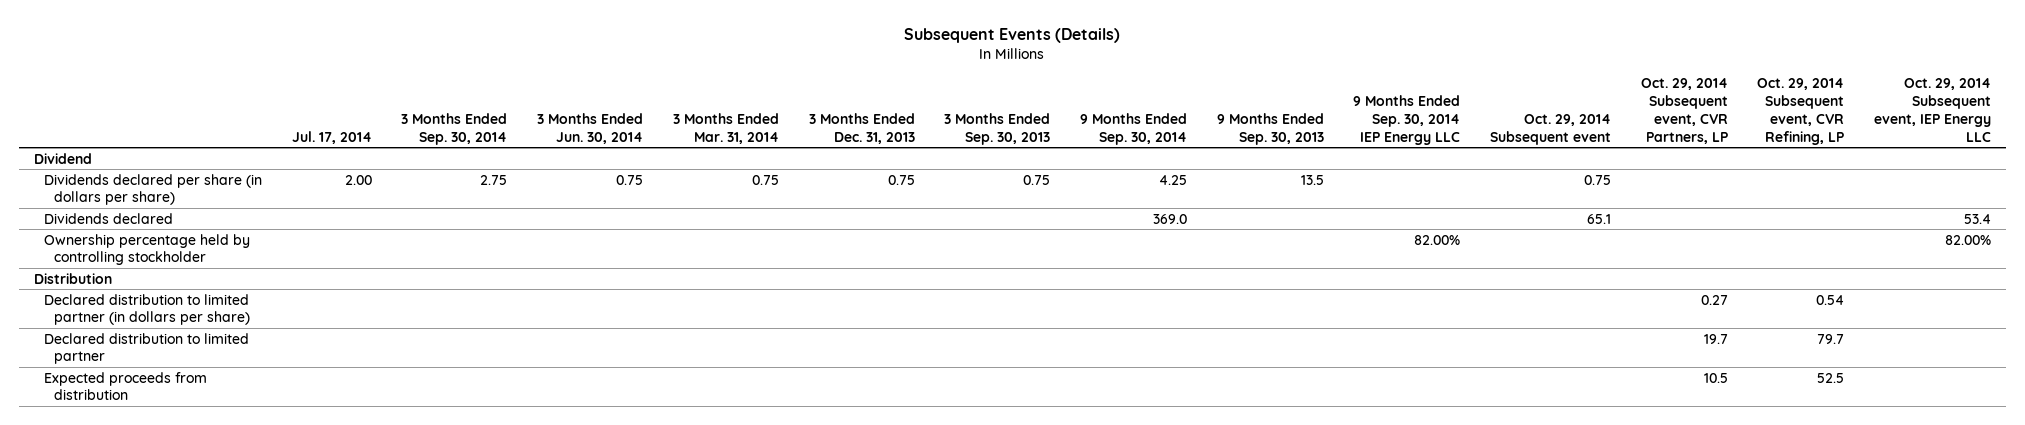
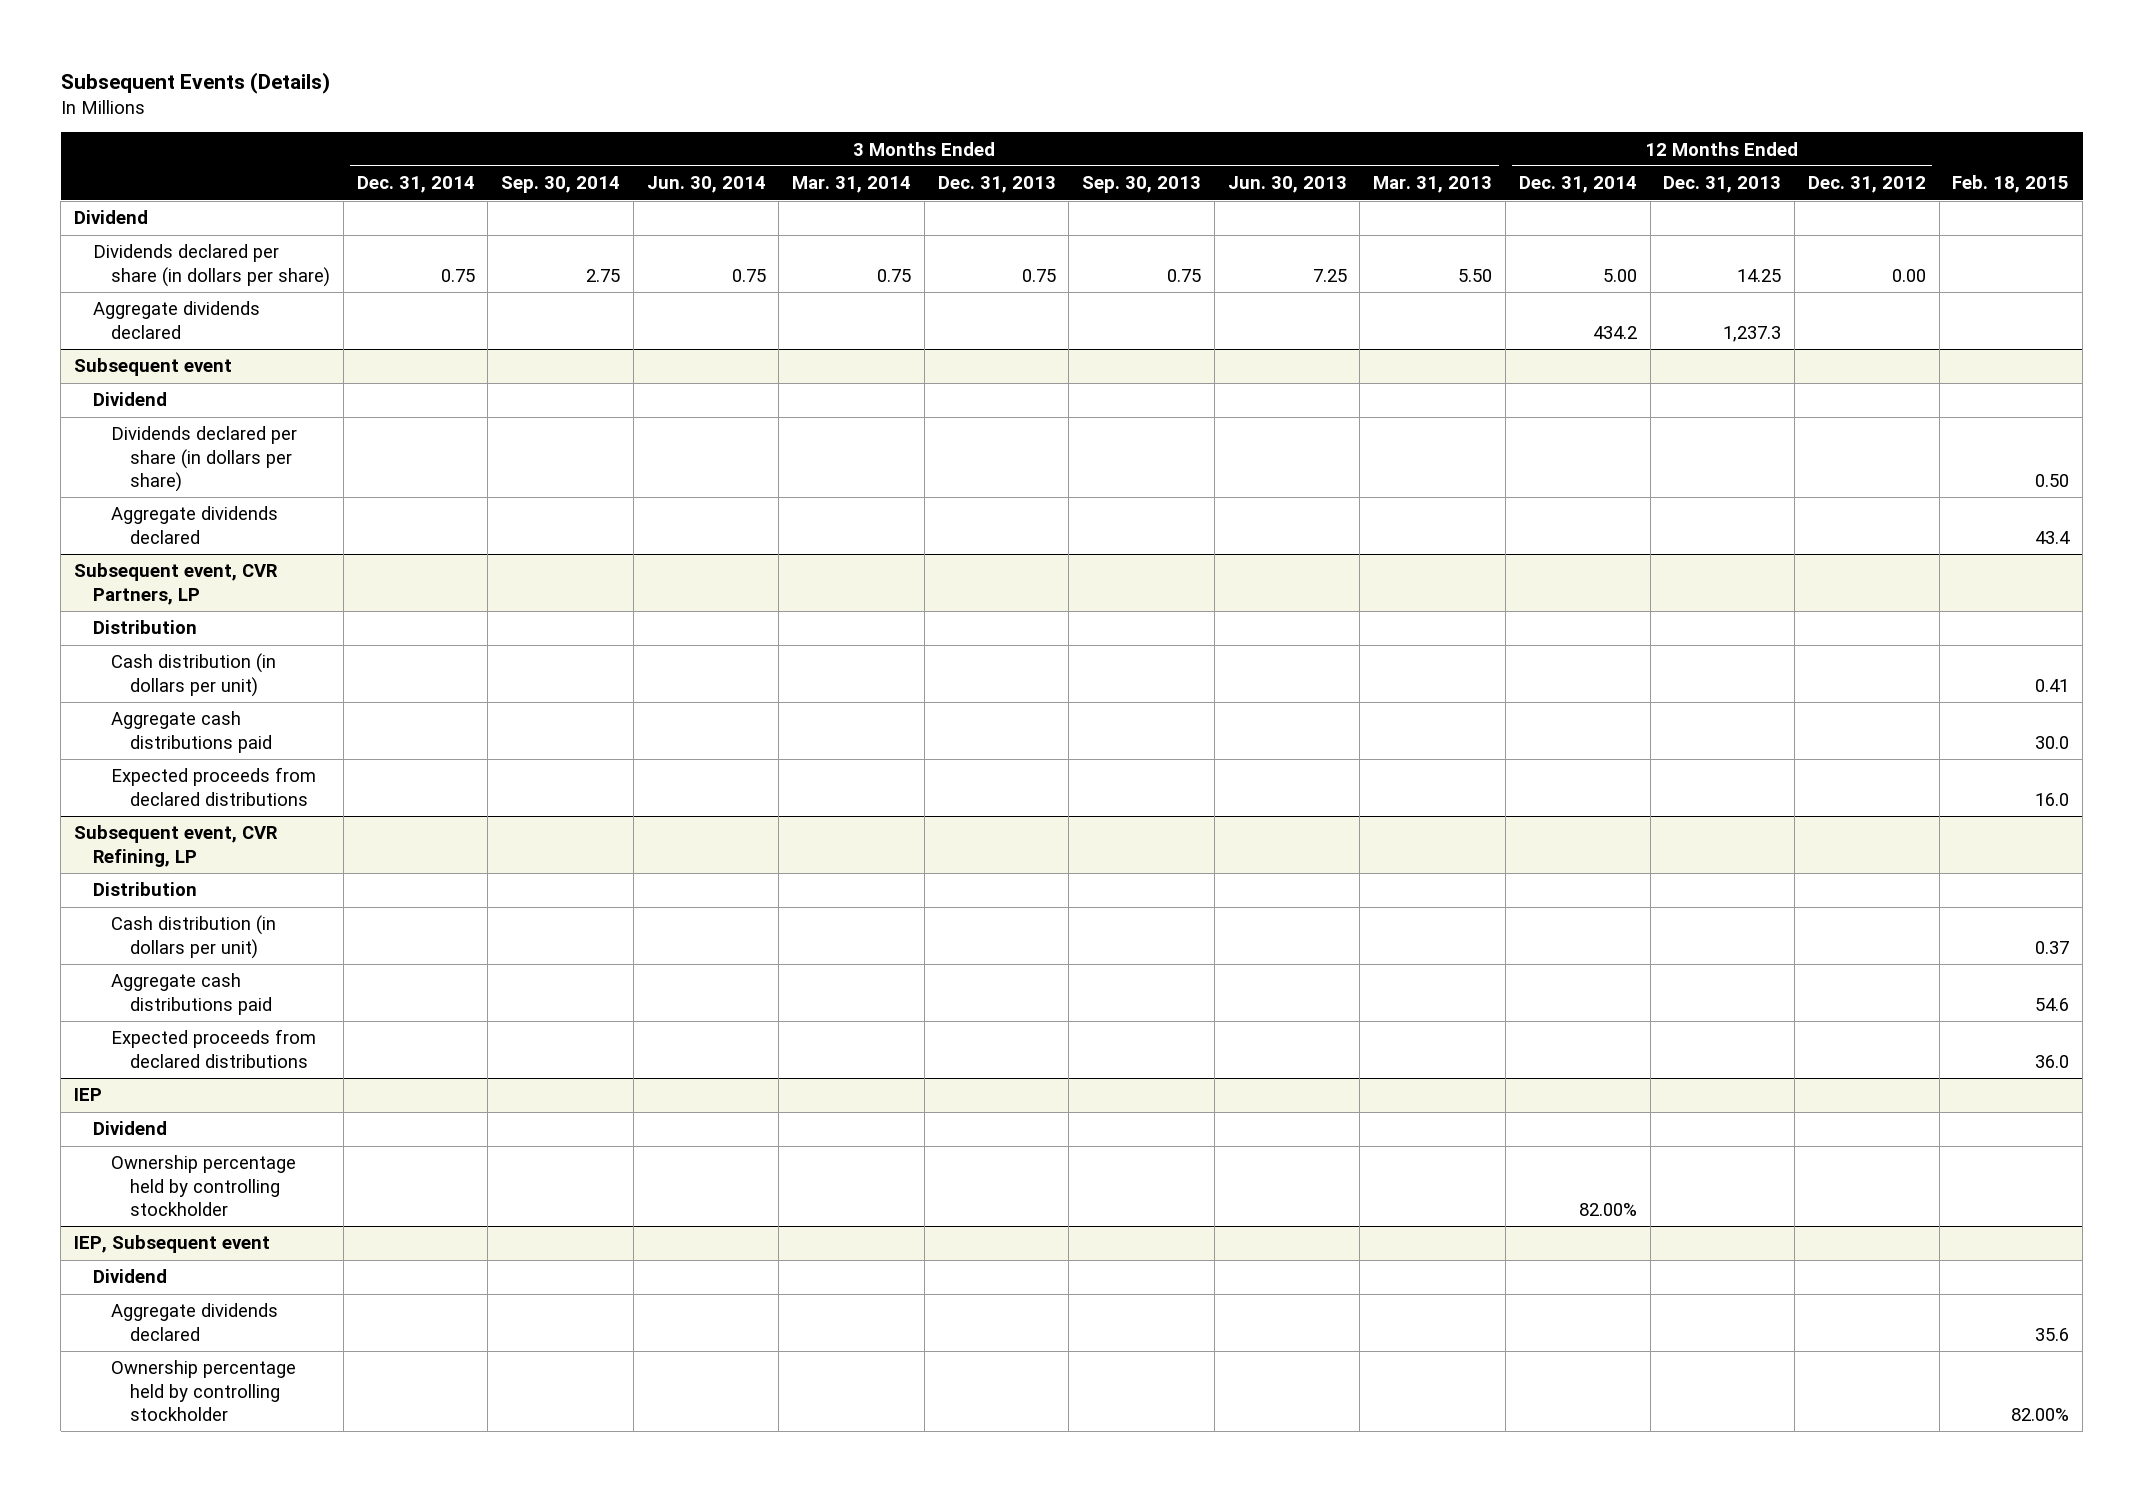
- | Jul. 17, 2014 | 3 Months Ended Sep. 30, 2014 | 3 Months Ended Jun. 30, 2014 | 3 Months Ended Mar. 31, 2014 | 3 Months Ended Dec. 31, 2013 | 3 Months Ended Sep. 30, 2013 | 9 Months Ended Sep. 30, 2014 | 9 Months Ended Sep. 30, 2013 | 9 Months Ended Sep. 30, 2014 IEP Energy LLC | Oct. 29, 2014 Subsequent event | Oct. 29, 2014 Subsequent event, CVR Partners, LP | Oct. 29, 2014 Subsequent event, CVR Refining, LP | Oct. 29, 2014 Subsequent event, IEP Energy LLC
+ | 3 Months Ended Dec. 31, 2014 | 3 Months Ended Sep. 30, 2014 | 3 Months Ended Jun. 30, 2014 | 3 Months Ended Mar. 31, 2014 | 3 Months Ended Dec. 31, 2013 | 3 Months Ended Sep. 30, 2013 | 3 Months Ended Jun. 30, 2013 | 3 Months Ended Mar. 31, 2013 | 12 Months Ended Dec. 31, 2014 | 12 Months Ended Dec. 31, 2013 | 12 Months Ended Dec. 31, 2012 | Feb. 18, 2015
- Dividends declared | | | | | | | 369.0 | | | 65.1 | | | 53.4
- Ownership percentage held by controlling stockholder | | | | | | | | | 82.00% | | | | 82.00%
- Distribution
- Declared distribution to limited partner (in dollars per share) | | | | | | | | | | | 0.27 | 0.54 |
- Declared distribution to limited partner | | | | | | | | | | | 19.7 | 79.7 |
- Expected proceeds from distribution | | | | | | | | | | | 10.5 | 52.5 |
+ Aggregate dividends declared | | | | | | | | | 434.2 | 1,237.3 | |
+ Subsequent event
+ Dividend
+ Dividends declared per share (in dollars per share) | | | | | | | | | | | | 0.50
+ Aggregate dividends declared | | | | | | | | | | | | 43.4
+ Subsequent event, CVR Partners, LP
+ Distribution
+ Cash distribution (in dollars per unit) | | | | | | | | | | | | 0.41
+ Aggregate cash distributions paid | | | | | | | | | | | | 30.0
+ Expected proceeds from declared distributions | | | | | | | | | | | | 16.0
+ Subsequent event, CVR Refining, LP
+ Distribution
+ Cash distribution (in dollars per unit) | | | | | | | | | | | | 0.37
+ Aggregate cash distributions paid | | | | | | | | | | | | 54.6
+ Expected proceeds from declared distributions | | | | | | | | | | | | 36.0
+ IEP
+ Dividend
+ Ownership percentage held by controlling stockholder | | | | | | | | | 82.00% | | |
+ IEP, Subsequent event
+ Dividend
+ Aggregate dividends declared | | | | | | | | | | | | 35.6
+ Ownership percentage held by controlling stockholder | | | | | | | | | | | | 82.00%

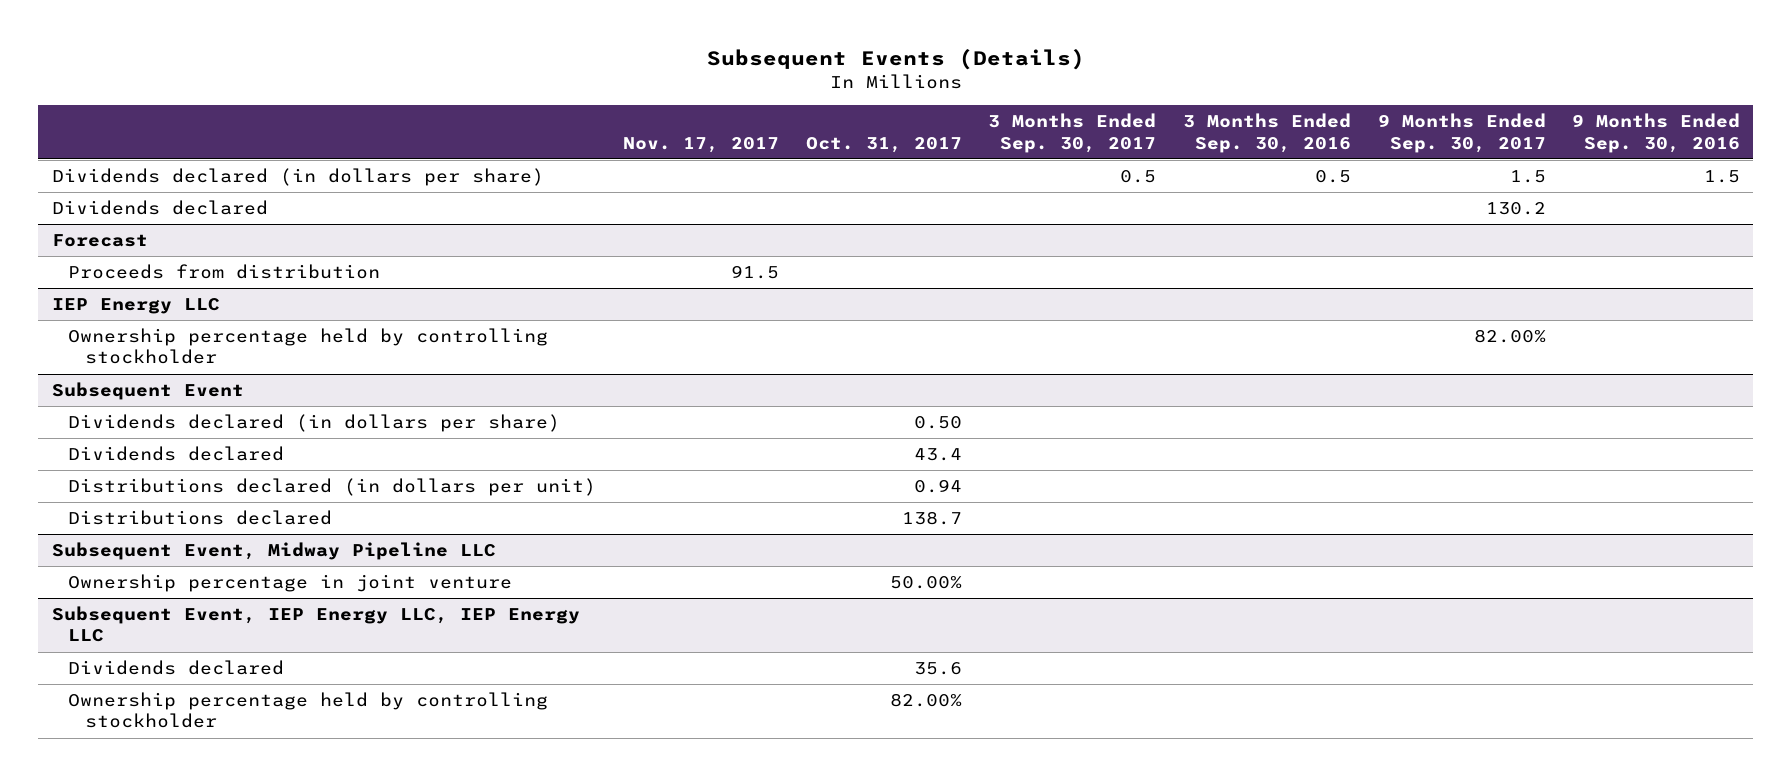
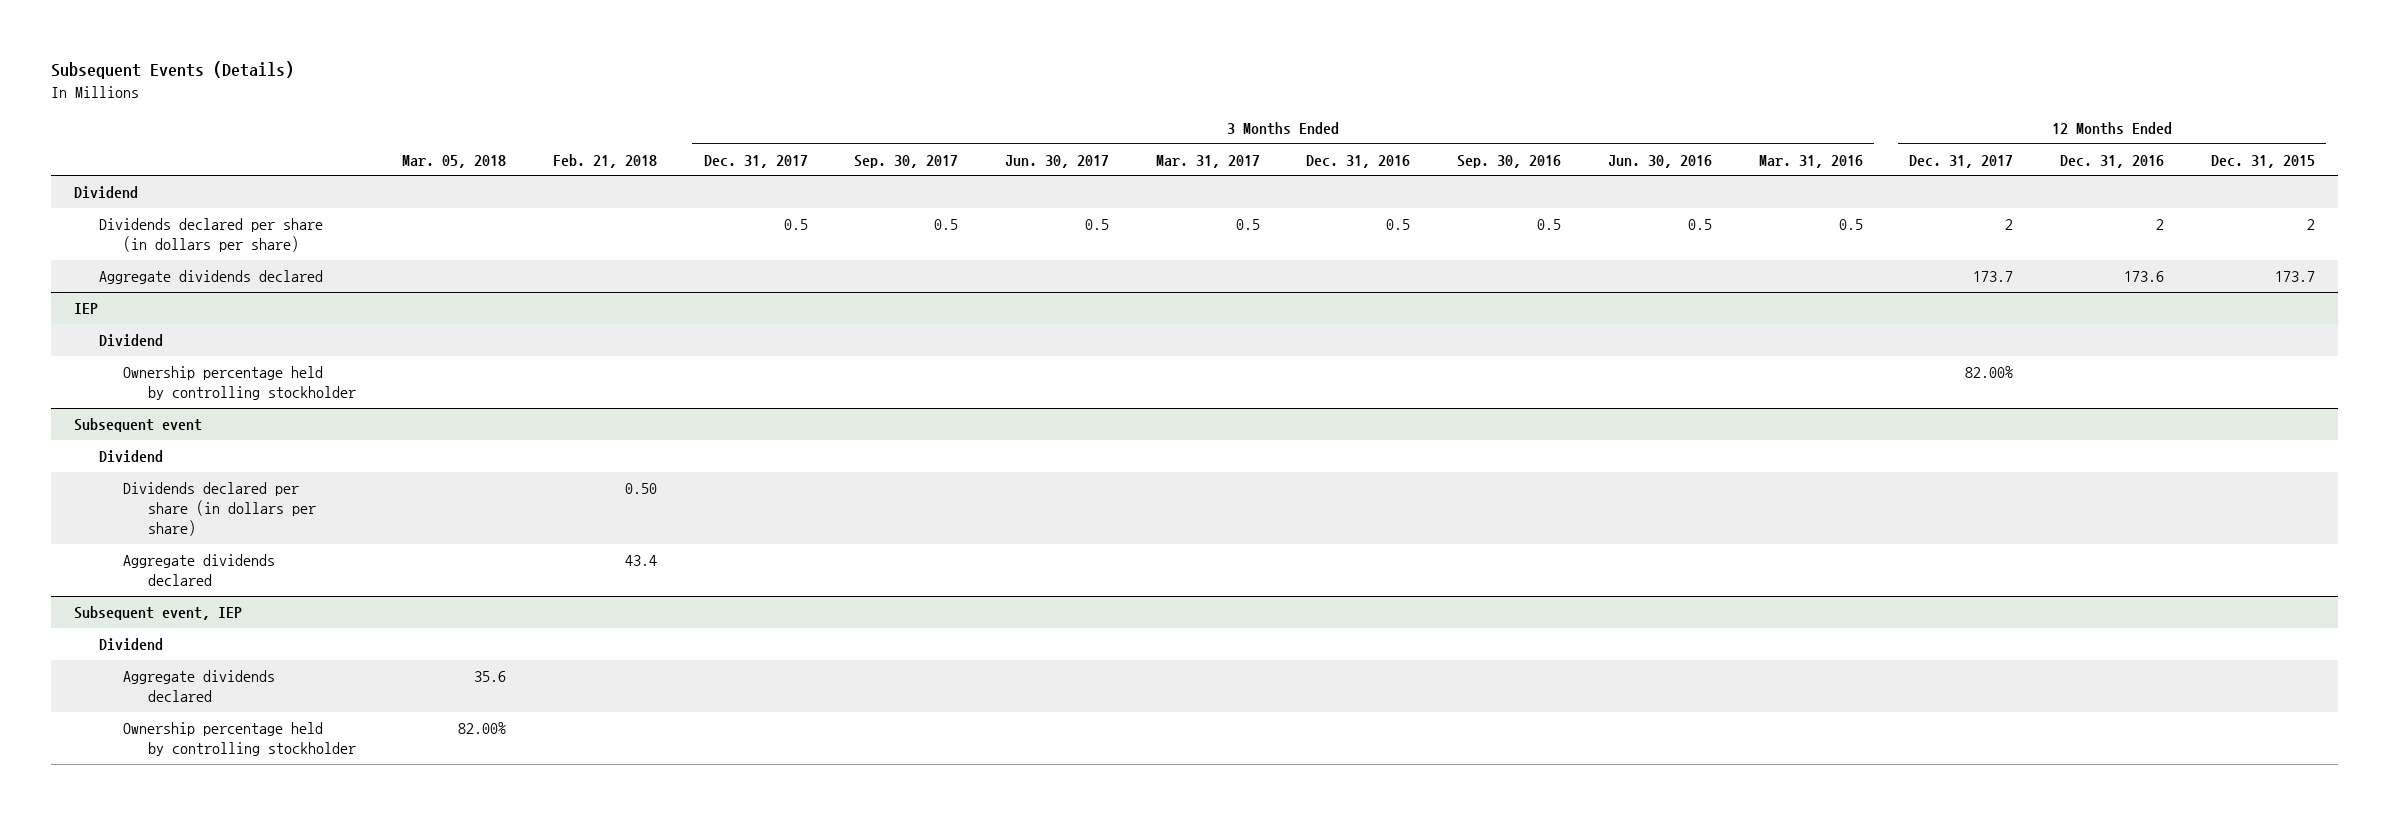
- | Nov. 17, 2017 | Oct. 31, 2017 | 3 Months Ended Sep. 30, 2017 | 3 Months Ended Sep. 30, 2016 | 9 Months Ended Sep. 30, 2017 | 9 Months Ended Sep. 30, 2016
+ | Mar. 05, 2018 | Feb. 21, 2018 | 3 Months Ended Dec. 31, 2017 | 3 Months Ended Sep. 30, 2017 | 3 Months Ended Jun. 30, 2017 | 3 Months Ended Mar. 31, 2017 | 3 Months Ended Dec. 31, 2016 | 3 Months Ended Sep. 30, 2016 | 3 Months Ended Jun. 30, 2016 | 3 Months Ended Mar. 31, 2016 | 12 Months Ended Dec. 31, 2017 | 12 Months Ended Dec. 31, 2016 | 12 Months Ended Dec. 31, 2015
- Dividends declared (in dollars per share) | | | 0.5 | 0.5 | 1.5 | 1.5
- Dividends declared | | | | | 130.2 |
- Forecast
- Proceeds from distribution | 91.5 | | | | |
- IEP Energy LLC
+ Dividend
+ Dividends declared per share (in dollars per share) | | | 0.5 | 0.5 | 0.5 | 0.5 | 0.5 | 0.5 | 0.5 | 0.5 | 2 | 2 | 2
+ Aggregate dividends declared | | | | | | | | | | | 173.7 | 173.6 | 173.7
+ IEP
+ Dividend
- Subsequent Event
- Dividends declared (in dollars per share) | | 0.50 | | | |
- Dividends declared | | 43.4 | | | |
- Distributions declared (in dollars per unit) | | 0.94 | | | |
- Distributions declared | | 138.7 | | | |
- Subsequent Event, Midway Pipeline LLC
- Ownership percentage in joint venture | | 50.00% | | | |
- Subsequent Event, IEP Energy LLC, IEP Energy LLC
- Dividends declared | | 35.6 | | | |
+ Subsequent event
+ Dividend
+ Dividends declared per share (in dollars per share) | | 0.50 | | | | | | | | | | |
+ Aggregate dividends declared | | 43.4 | | | | | | | | | | |
+ Subsequent event, IEP
+ Dividend
+ Aggregate dividends declared | 35.6 | | | | | | | | | | | |

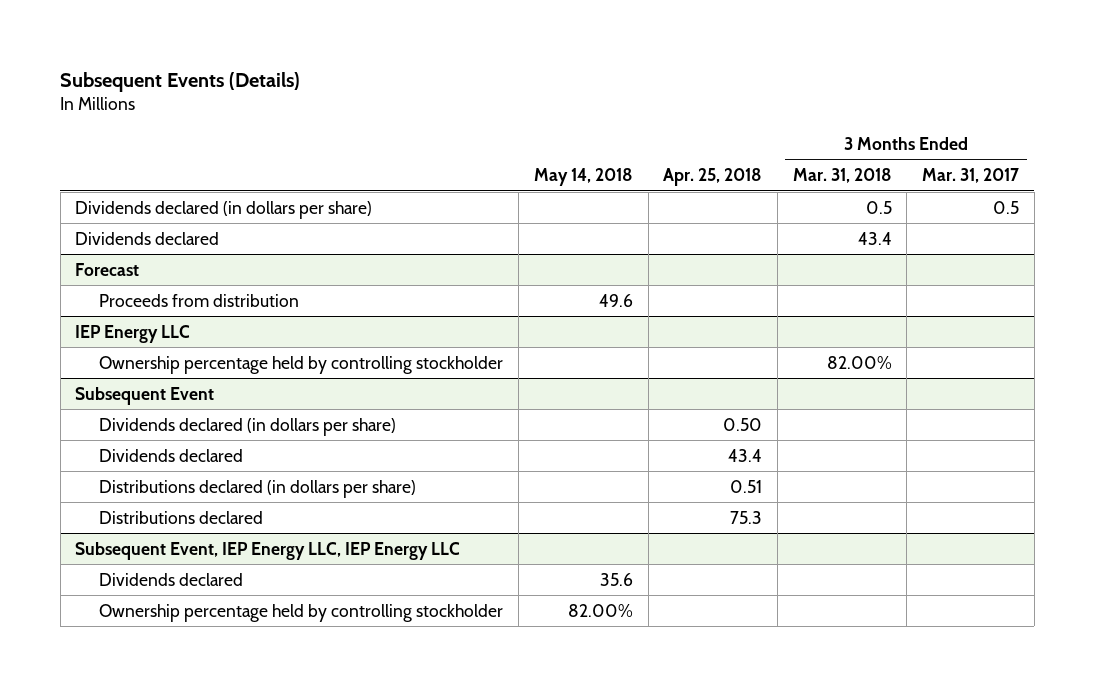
- | Mar. 05, 2018 | Feb. 21, 2018 | 3 Months Ended Dec. 31, 2017 | 3 Months Ended Sep. 30, 2017 | 3 Months Ended Jun. 30, 2017 | 3 Months Ended Mar. 31, 2017 | 3 Months Ended Dec. 31, 2016 | 3 Months Ended Sep. 30, 2016 | 3 Months Ended Jun. 30, 2016 | 3 Months Ended Mar. 31, 2016 | 12 Months Ended Dec. 31, 2017 | 12 Months Ended Dec. 31, 2016 | 12 Months Ended Dec. 31, 2015
+ | May 14, 2018 | Apr. 25, 2018 | 3 Months Ended Mar. 31, 2018 | 3 Months Ended Mar. 31, 2017
- Dividend
- Dividends declared per share (in dollars per share) | | | 0.5 | 0.5 | 0.5 | 0.5 | 0.5 | 0.5 | 0.5 | 0.5 | 2 | 2 | 2
- Aggregate dividends declared | | | | | | | | | | | 173.7 | 173.6 | 173.7
- IEP
- Dividend
+ Dividends declared (in dollars per share) | | | 0.5 | 0.5
+ Dividends declared | | | 43.4 |
+ Forecast
+ Proceeds from distribution | 49.6 | | |
+ IEP Energy LLC
- Subsequent event
- Dividend
- Dividends declared per share (in dollars per share) | | 0.50 | | | | | | | | | | |
- Aggregate dividends declared | | 43.4 | | | | | | | | | | |
- Subsequent event, IEP
- Dividend
- Aggregate dividends declared | 35.6 | | | | | | | | | | | |
+ Subsequent Event
+ Dividends declared (in dollars per share) | | 0.50 | |
+ Dividends declared | | 43.4 | |
+ Distributions declared (in dollars per share) | | 0.51 | |
+ Distributions declared | | 75.3 | |
+ Subsequent Event, IEP Energy LLC, IEP Energy LLC
+ Dividends declared | 35.6 | | |

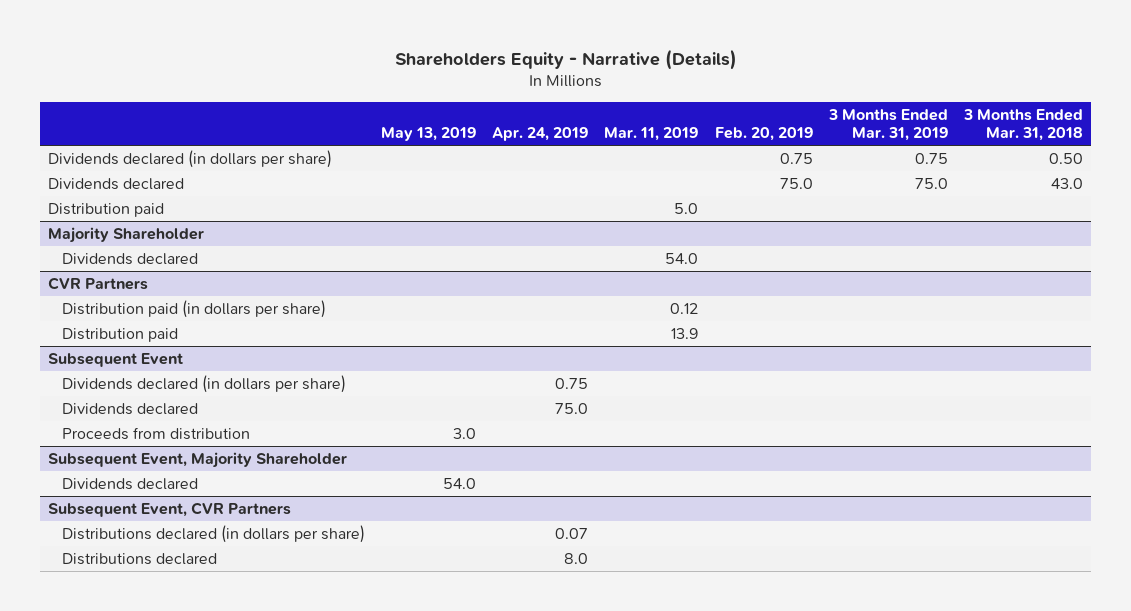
- Subsequent Events (Details)
+ Shareholders Equity - Narrative (Details)
- | May 14, 2018 | Apr. 25, 2018 | 3 Months Ended Mar. 31, 2018 | 3 Months Ended Mar. 31, 2017
+ | May 13, 2019 | Apr. 24, 2019 | Mar. 11, 2019 | Feb. 20, 2019 | 3 Months Ended Mar. 31, 2019 | 3 Months Ended Mar. 31, 2018
- Dividends declared (in dollars per share) | | | 0.5 | 0.5
- Dividends declared | | | 43.4 |
- Forecast
- Proceeds from distribution | 49.6 | | |
- IEP Energy LLC
- Ownership percentage held by controlling stockholder | | | 82.00% |
+ Dividends declared (in dollars per share) | | | | 0.75 | 0.75 | 0.50
+ Dividends declared | | | | 75.0 | 75.0 | 43.0
+ Distribution paid | | | 5.0 | | |
+ Majority Shareholder
+ Dividends declared | | | 54.0 | | |
+ CVR Partners
+ Distribution paid (in dollars per share) | | | 0.12 | | |
+ Distribution paid | | | 13.9 | | |
@ Subsequent Event
- Distributions declared (in dollars per share) | | 0.51 | |
- Distributions declared | | 75.3 | |
- Subsequent Event, IEP Energy LLC, IEP Energy LLC
- Dividends declared | 35.6 | | |
- Ownership percentage held by controlling stockholder | 82.00% | | |
@ Subsequent Event
+ Proceeds from distribution | 3.0 | | | | |
+ Subsequent Event, Majority Shareholder
+ Dividends declared | 54.0 | | | | |
+ Subsequent Event, CVR Partners
+ Distributions declared (in dollars per share) | | 0.07 | | | |
+ Distributions declared | | 8.0 | | | |

